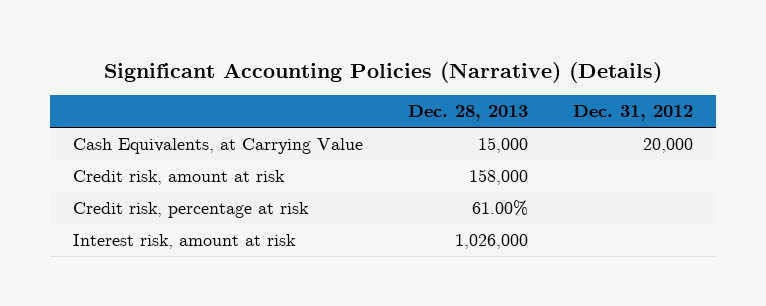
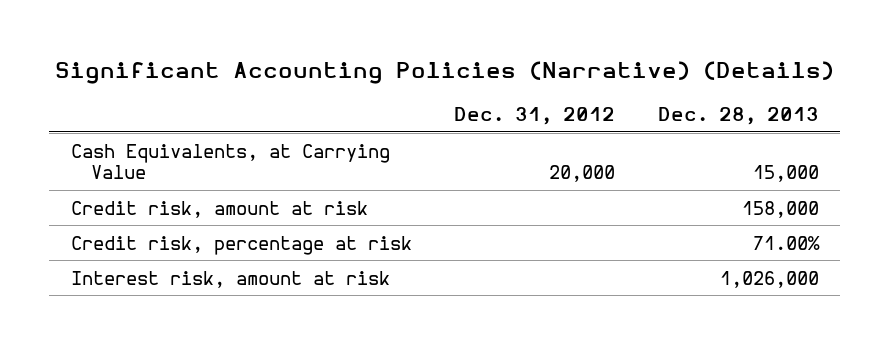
- | Dec. 28, 2013 | Dec. 31, 2012
+ | Dec. 31, 2012 | Dec. 28, 2013
- Credit risk, percentage at risk | 61.00% |
+ Credit risk, percentage at risk | | 71.00%

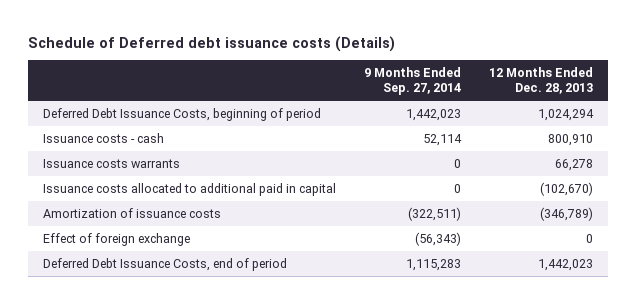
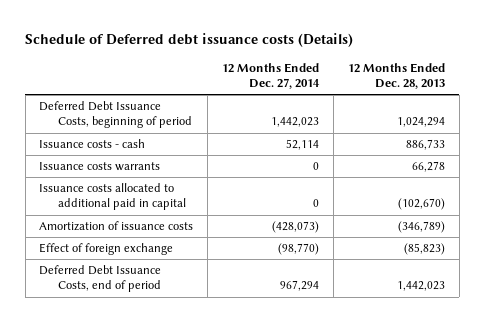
- | 9 Months Ended Sep. 27, 2014 | 12 Months Ended Dec. 28, 2013
+ | 12 Months Ended Dec. 27, 2014 | 12 Months Ended Dec. 28, 2013
- Issuance costs - cash | 52,114 | 800,910
+ Issuance costs - cash | 52,114 | 886,733
- Effect of foreign exchange | (56,343) | 0
+ Effect of foreign exchange | (98,770) | (85,823)

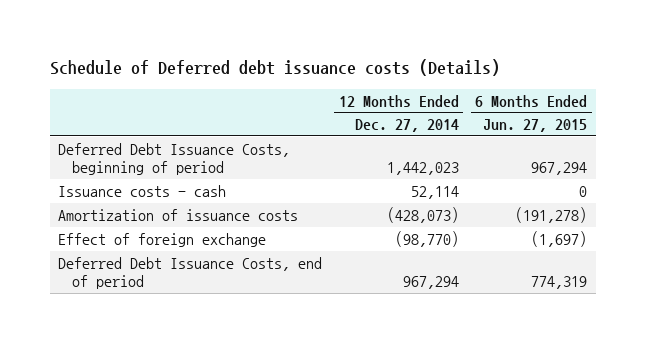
- | 12 Months Ended Dec. 27, 2014 | 12 Months Ended Dec. 28, 2013
+ | 12 Months Ended Dec. 27, 2014 | 6 Months Ended Jun. 27, 2015
- Issuance costs warrants | 0 | 66,278
- Issuance costs allocated to additional paid in capital | 0 | (102,670)

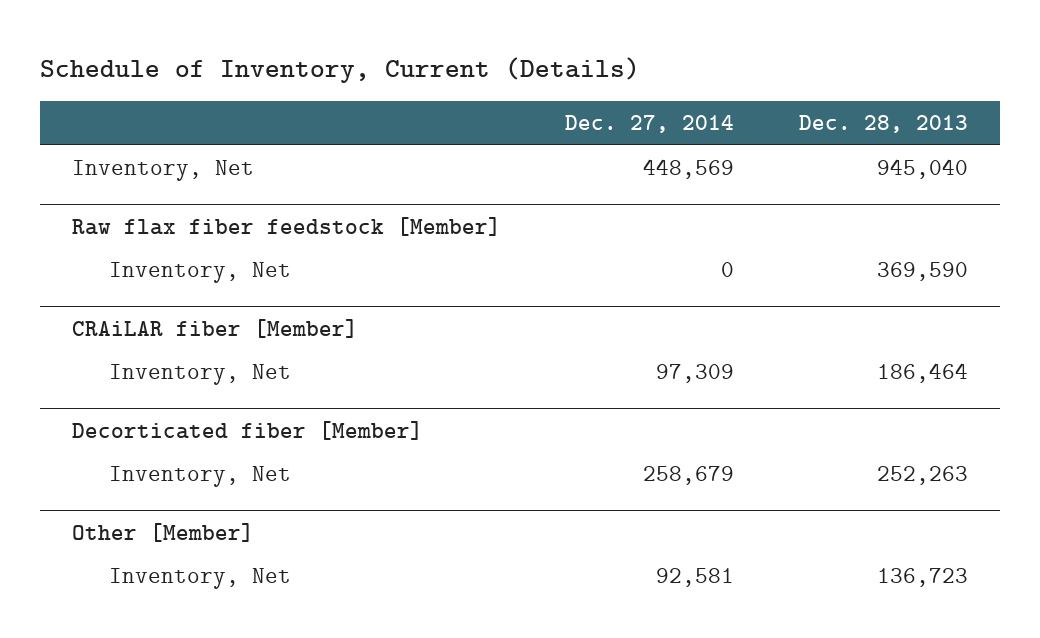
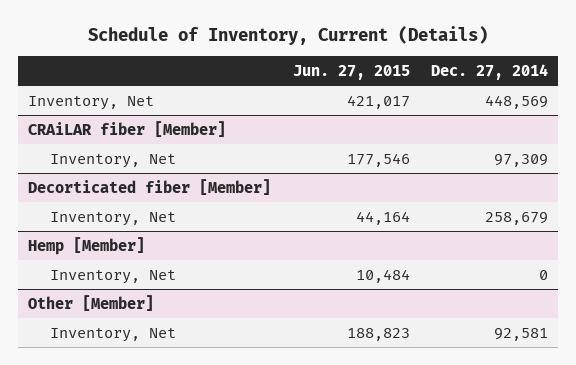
- | Dec. 27, 2014 | Dec. 28, 2013
+ | Jun. 27, 2015 | Dec. 27, 2014
- Raw flax fiber feedstock [Member]
- Inventory, Net | 0 | 369,590
+ Hemp [Member]
+ Inventory, Net | 10,484 | 0

